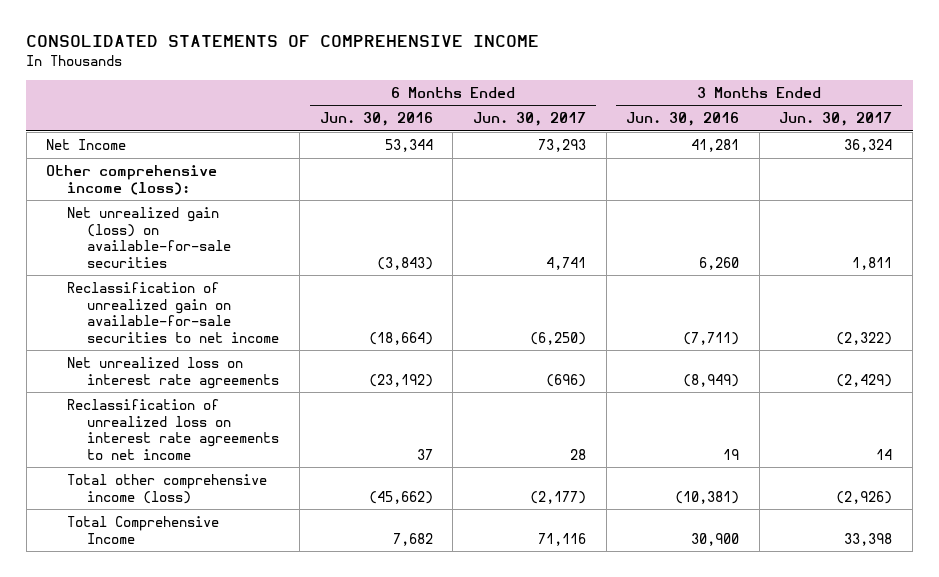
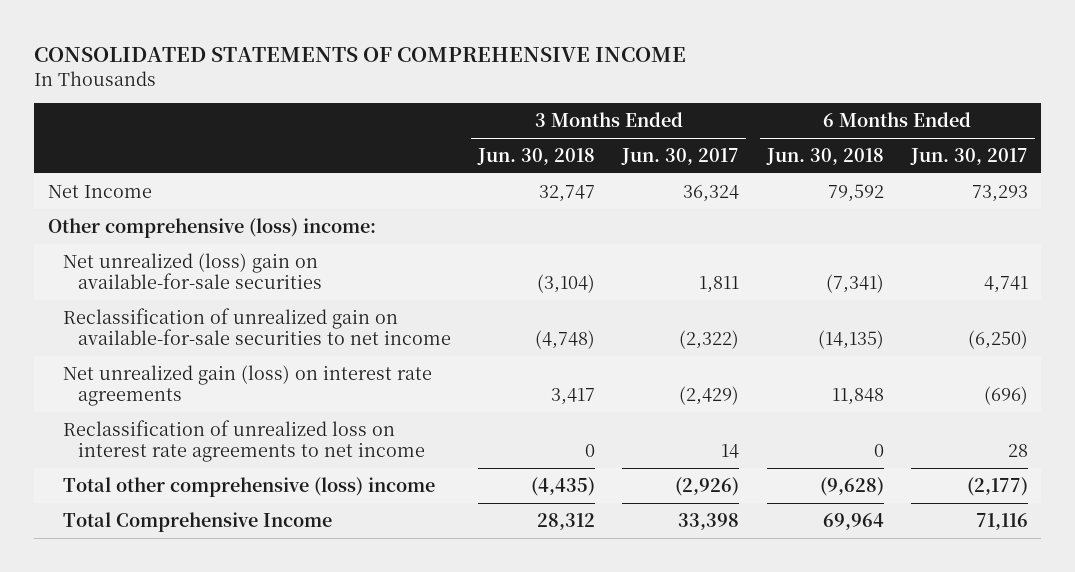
- | 6 Months Ended Jun. 30, 2016 | 6 Months Ended Jun. 30, 2017 | 3 Months Ended Jun. 30, 2016 | 3 Months Ended Jun. 30, 2017
+ | 3 Months Ended Jun. 30, 2018 | 3 Months Ended Jun. 30, 2017 | 6 Months Ended Jun. 30, 2018 | 6 Months Ended Jun. 30, 2017
- Other comprehensive income (loss):
- Net unrealized gain (loss) on available-for-sale securities | (3,843) | 4,741 | 6,260 | 1,811
+ Other comprehensive (loss) income:
+ Net unrealized (loss) gain on available-for-sale securities | (3,104) | 1,811 | (7,341) | 4,741
- Net unrealized loss on interest rate agreements | (23,192) | (696) | (8,949) | (2,429)
+ Net unrealized gain (loss) on interest rate agreements | 3,417 | (2,429) | 11,848 | (696)
- Total other comprehensive income (loss) | (45,662) | (2,177) | (10,381) | (2,926)
+ Total other comprehensive (loss) income | (4,435) | (2,926) | (9,628) | (2,177)

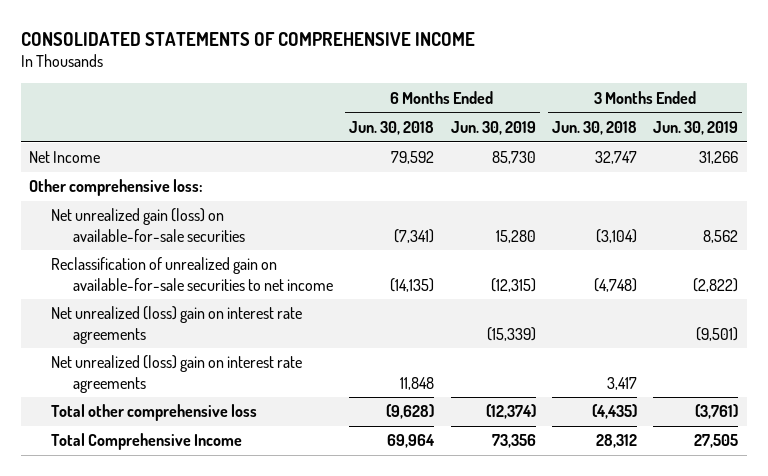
- | 3 Months Ended Jun. 30, 2018 | 3 Months Ended Jun. 30, 2017 | 6 Months Ended Jun. 30, 2018 | 6 Months Ended Jun. 30, 2017
+ | 6 Months Ended Jun. 30, 2018 | 6 Months Ended Jun. 30, 2019 | 3 Months Ended Jun. 30, 2018 | 3 Months Ended Jun. 30, 2019
- Other comprehensive (loss) income:
- Net unrealized (loss) gain on available-for-sale securities | (3,104) | 1,811 | (7,341) | 4,741
+ Other comprehensive loss:
+ Net unrealized gain (loss) on available-for-sale securities | (7,341) | 15,280 | (3,104) | 8,562
- Net unrealized gain (loss) on interest rate agreements | 3,417 | (2,429) | 11,848 | (696)
- Reclassification of unrealized loss on interest rate agreements to net income | 0 | 14 | 0 | 28
- Total other comprehensive (loss) income | (4,435) | (2,926) | (9,628) | (2,177)
+ Net unrealized (loss) gain on interest rate agreements | | (15,339) | | (9,501)
+ Net unrealized (loss) gain on interest rate agreements | 11,848 | | 3,417 |
+ Total other comprehensive loss | (9,628) | (12,374) | (4,435) | (3,761)

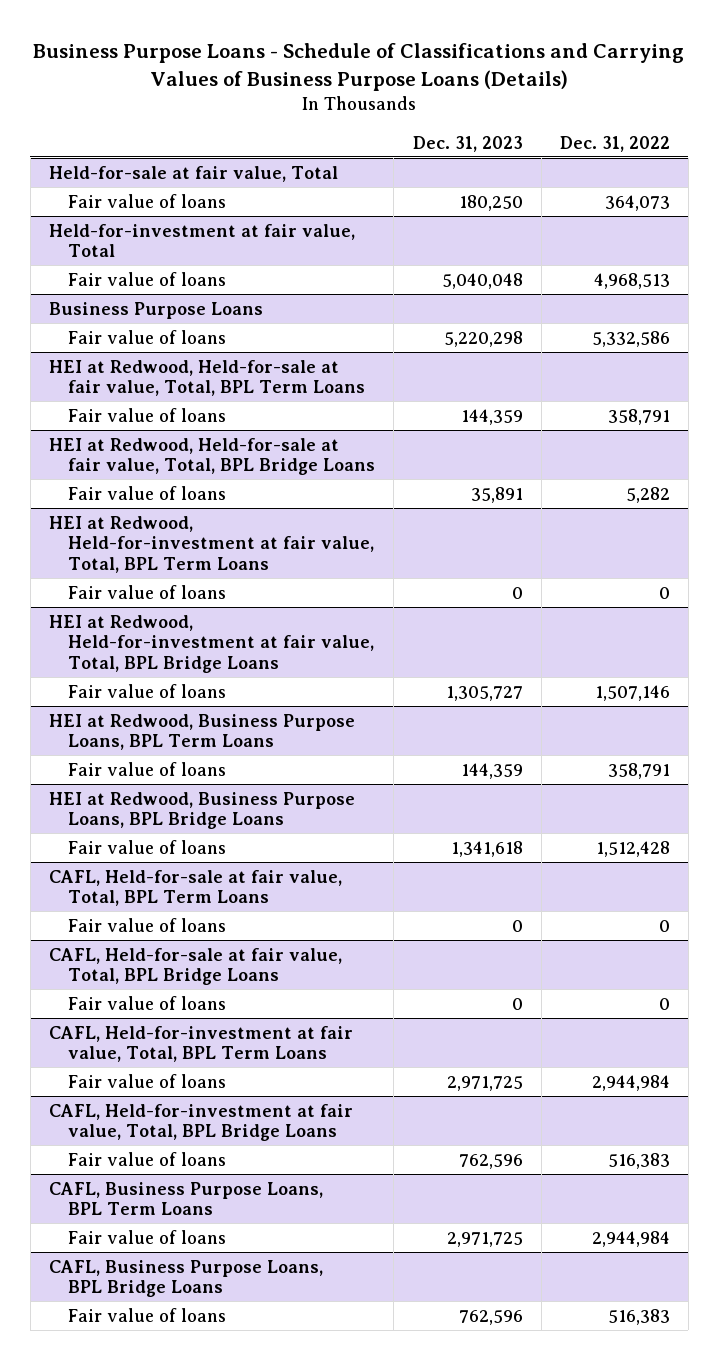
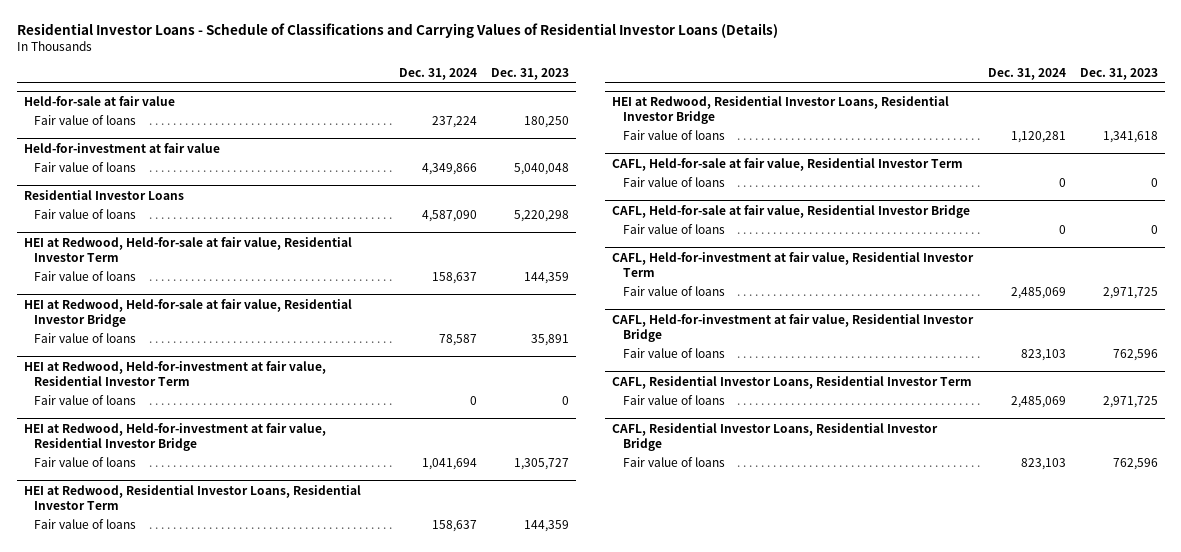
- Business Purpose Loans - Schedule of Classifications and Carrying Values of Business Purpose Loans (Details)
+ Residential Investor Loans - Schedule of Classifications and Carrying Values of Residential Investor Loans (Details)
- | Dec. 31, 2023 | Dec. 31, 2022
+ | Dec. 31, 2024 | Dec. 31, 2023
- Held-for-sale at fair value, Total
+ Held-for-sale at fair value
- Held-for-investment at fair value, Total
+ Held-for-investment at fair value
- Business Purpose Loans
+ Residential Investor Loans
- HEI at Redwood, Held-for-sale at fair value, Total, BPL Term Loans
+ HEI at Redwood, Held-for-sale at fair value, Residential Investor Term
- HEI at Redwood, Held-for-sale at fair value, Total, BPL Bridge Loans
+ HEI at Redwood, Held-for-sale at fair value, Residential Investor Bridge
- HEI at Redwood, Held-for-investment at fair value, Total, BPL Term Loans
+ HEI at Redwood, Held-for-investment at fair value, Residential Investor Term
- HEI at Redwood, Held-for-investment at fair value, Total, BPL Bridge Loans
+ HEI at Redwood, Held-for-investment at fair value, Residential Investor Bridge
- HEI at Redwood, Business Purpose Loans, BPL Term Loans
+ HEI at Redwood, Residential Investor Loans, Residential Investor Term
- HEI at Redwood, Business Purpose Loans, BPL Bridge Loans
+ HEI at Redwood, Residential Investor Loans, Residential Investor Bridge
- CAFL, Held-for-sale at fair value, Total, BPL Term Loans
+ CAFL, Held-for-sale at fair value, Residential Investor Term
- CAFL, Held-for-sale at fair value, Total, BPL Bridge Loans
+ CAFL, Held-for-sale at fair value, Residential Investor Bridge
- CAFL, Held-for-investment at fair value, Total, BPL Term Loans
+ CAFL, Held-for-investment at fair value, Residential Investor Term
- CAFL, Held-for-investment at fair value, Total, BPL Bridge Loans
+ CAFL, Held-for-investment at fair value, Residential Investor Bridge
- CAFL, Business Purpose Loans, BPL Term Loans
+ CAFL, Residential Investor Loans, Residential Investor Term
- CAFL, Business Purpose Loans, BPL Bridge Loans
+ CAFL, Residential Investor Loans, Residential Investor Bridge

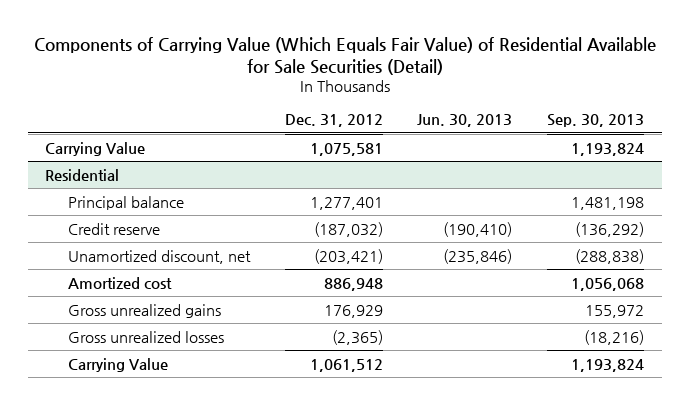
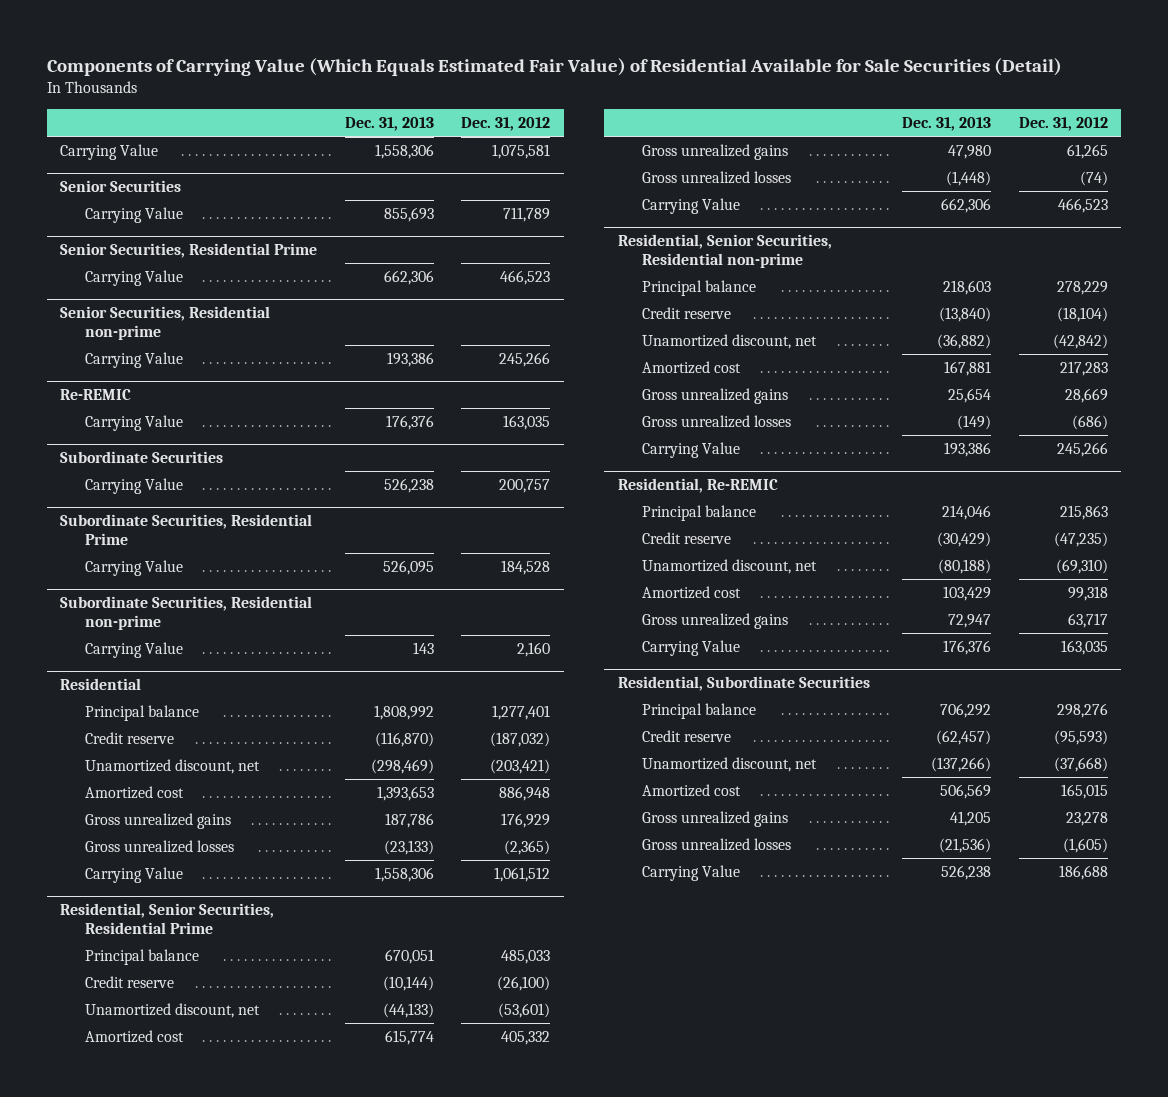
- Components of Carrying Value (Which Equals Fair Value) of Residential Available for Sale Securities (Detail)
+ Components of Carrying Value (Which Equals Estimated Fair Value) of Residential Available for Sale Securities (Detail)
- | Dec. 31, 2012 | Jun. 30, 2013 | Sep. 30, 2013
+ | Dec. 31, 2013 | Dec. 31, 2012
+ Senior Securities
+ Carrying Value | 855,693 | 711,789
+ Senior Securities, Residential Prime
+ Carrying Value | 662,306 | 466,523
+ Senior Securities, Residential non-prime
+ Carrying Value | 193,386 | 245,266
+ Re-REMIC
+ Carrying Value | 176,376 | 163,035
+ Subordinate Securities
+ Carrying Value | 526,238 | 200,757
+ Subordinate Securities, Residential Prime
+ Carrying Value | 526,095 | 184,528
+ Subordinate Securities, Residential non-prime
+ Carrying Value | 143 | 2,160
+ Residential, Senior Securities, Residential Prime
+ Principal balance | 670,051 | 485,033
+ Credit reserve | (10,144) | (26,100)
+ Unamortized discount, net | (44,133) | (53,601)
+ Amortized cost | 615,774 | 405,332
+ Gross unrealized gains | 47,980 | 61,265
+ Gross unrealized losses | (1,448) | (74)
+ Carrying Value | 662,306 | 466,523
+ Residential, Senior Securities, Residential non-prime
+ Principal balance | 218,603 | 278,229
+ Credit reserve | (13,840) | (18,104)
+ Unamortized discount, net | (36,882) | (42,842)
+ Amortized cost | 167,881 | 217,283
+ Gross unrealized gains | 25,654 | 28,669
+ Gross unrealized losses | (149) | (686)
+ Carrying Value | 193,386 | 245,266
+ Residential, Re-REMIC
+ Principal balance | 214,046 | 215,863
+ Credit reserve | (30,429) | (47,235)
+ Unamortized discount, net | (80,188) | (69,310)
+ Amortized cost | 103,429 | 99,318
+ Gross unrealized gains | 72,947 | 63,717
+ Carrying Value | 176,376 | 163,035
+ Residential, Subordinate Securities
+ Principal balance | 706,292 | 298,276
+ Credit reserve | (62,457) | (95,593)
+ Unamortized discount, net | (137,266) | (37,668)
+ Amortized cost | 506,569 | 165,015
+ Gross unrealized gains | 41,205 | 23,278
+ Gross unrealized losses | (21,536) | (1,605)
+ Carrying Value | 526,238 | 186,688

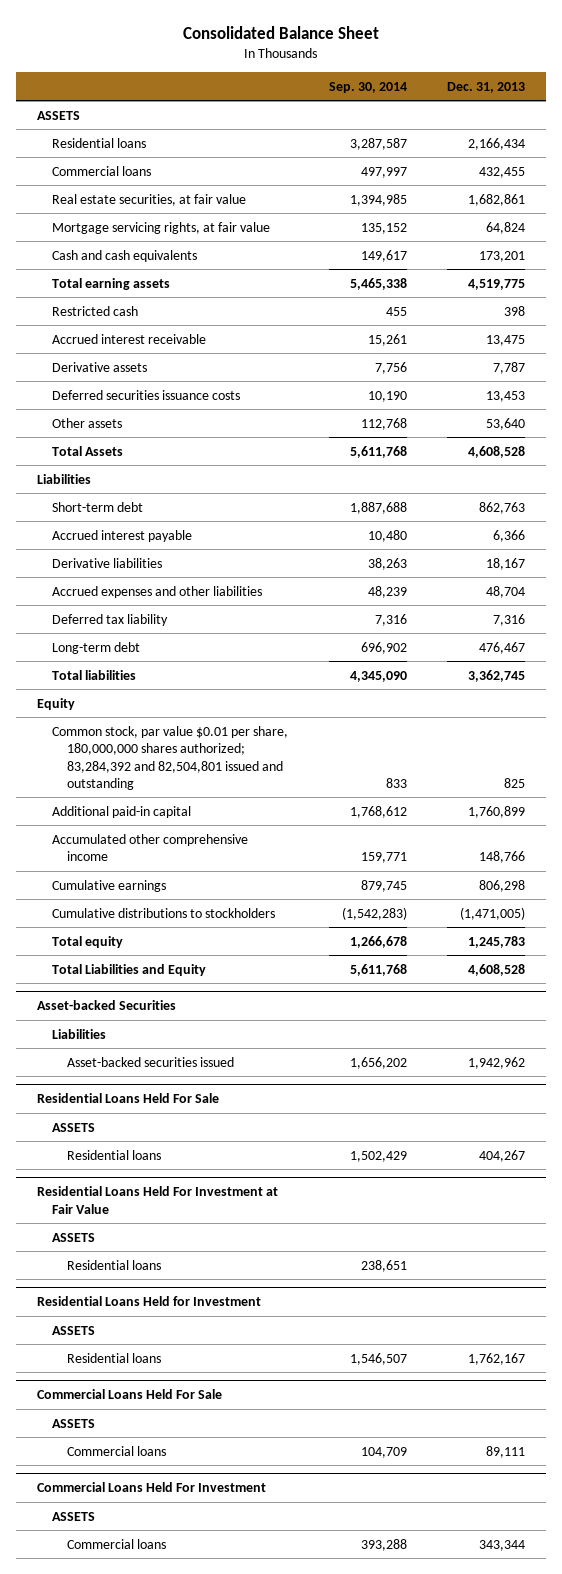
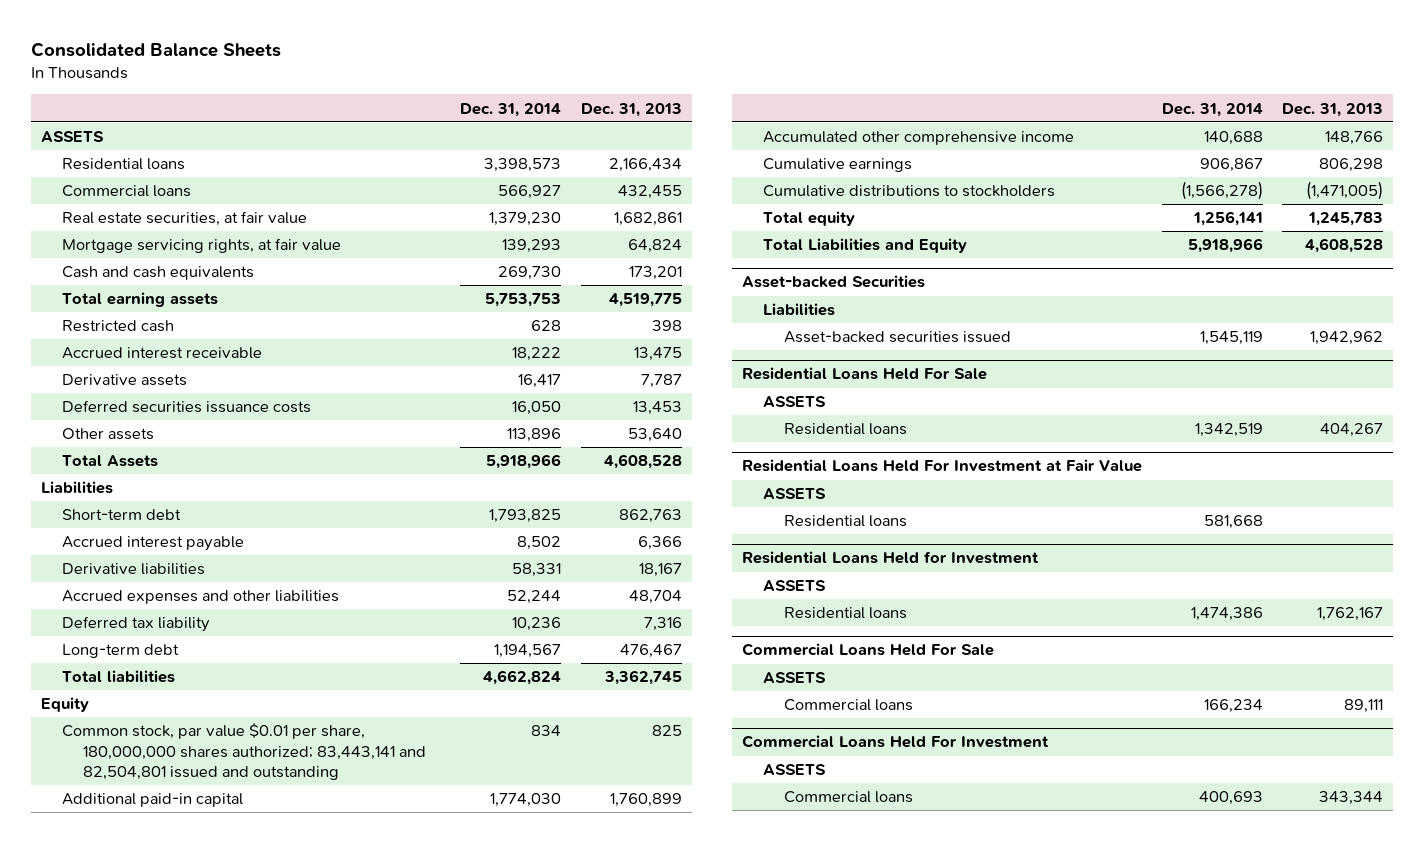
- Consolidated Balance Sheet
+ Consolidated Balance Sheets
- | Sep. 30, 2014 | Dec. 31, 2013
+ | Dec. 31, 2014 | Dec. 31, 2013
- Common stock, par value $0.01 per share, 180,000,000 shares authorized; 83,284,392 and 82,504,801 issued and outstanding | 833 | 825
+ Common stock, par value $0.01 per share, 180,000,000 shares authorized; 83,443,141 and 82,504,801 issued and outstanding | 834 | 825

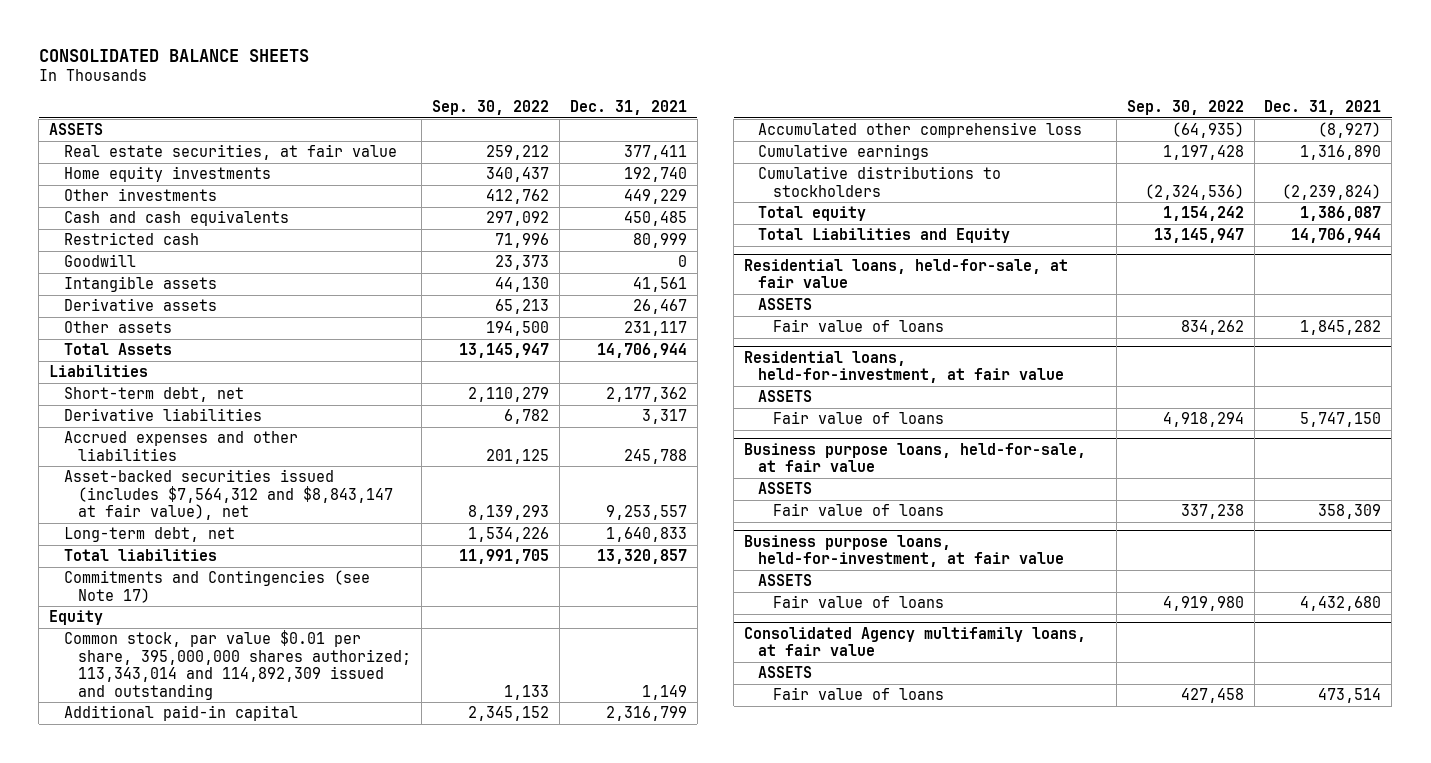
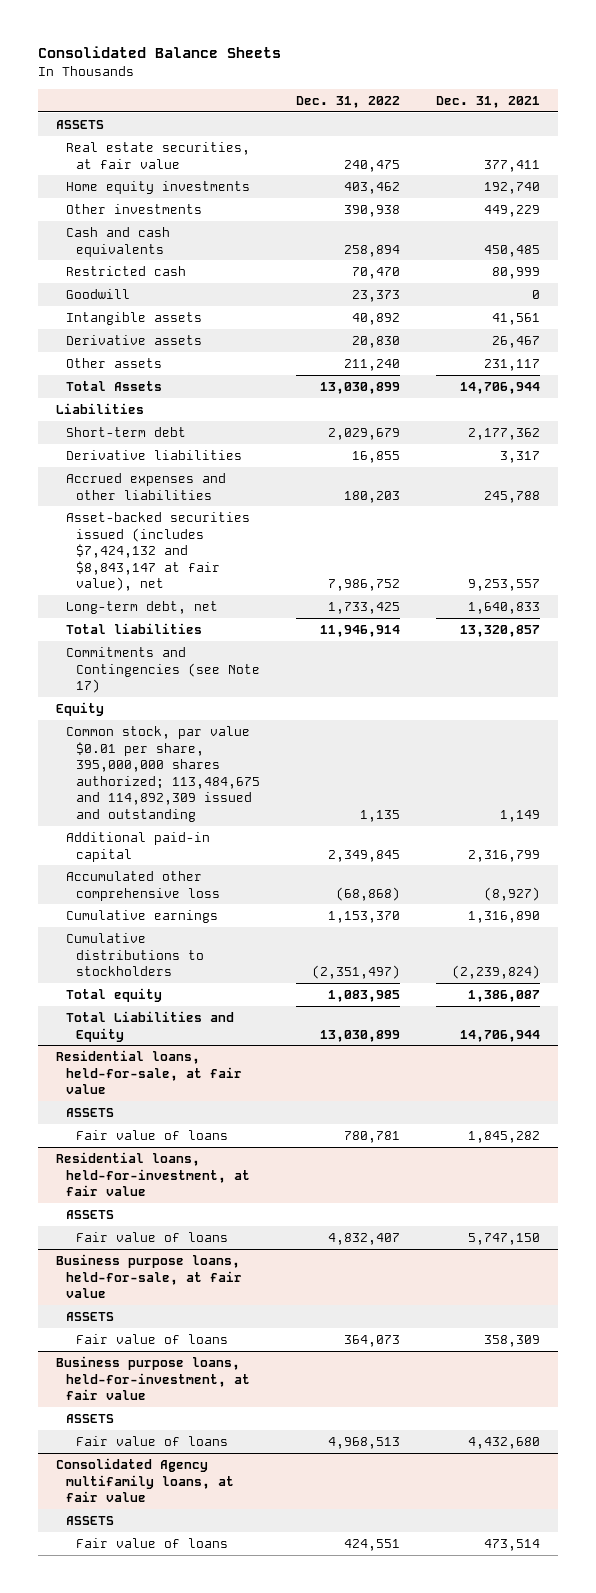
- CONSOLIDATED BALANCE SHEETS
+ Consolidated Balance Sheets
- | Sep. 30, 2022 | Dec. 31, 2021
+ | Dec. 31, 2022 | Dec. 31, 2021
- Short-term debt, net | 2,110,279 | 2,177,362
+ Short-term debt | 2,029,679 | 2,177,362
- Asset-backed securities issued (includes $7,564,312 and $8,843,147 at fair value), net | 8,139,293 | 9,253,557
+ Asset-backed securities issued (includes $7,424,132 and $8,843,147 at fair value), net | 7,986,752 | 9,253,557
- Common stock, par value $0.01 per share, 395,000,000 shares authorized; 113,343,014 and 114,892,309 issued and outstanding | 1,133 | 1,149
+ Common stock, par value $0.01 per share, 395,000,000 shares authorized; 113,484,675 and 114,892,309 issued and outstanding | 1,135 | 1,149

